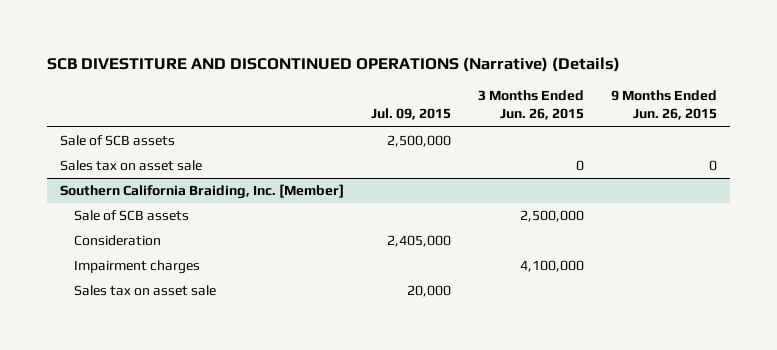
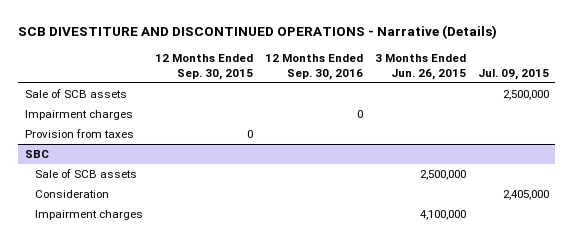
- SCB DIVESTITURE AND DISCONTINUED OPERATIONS (Narrative) (Details)
+ SCB DIVESTITURE AND DISCONTINUED OPERATIONS - Narrative (Details)
- | Jul. 09, 2015 | 3 Months Ended Jun. 26, 2015 | 9 Months Ended Jun. 26, 2015
+ | 12 Months Ended Sep. 30, 2015 | 12 Months Ended Sep. 30, 2016 | 3 Months Ended Jun. 26, 2015 | Jul. 09, 2015
- Sales tax on asset sale | | 0 | 0
- Southern California Braiding, Inc. [Member]
+ Impairment charges | | 0 | |
+ Provision from taxes | 0 | | |
+ SBC
- Sales tax on asset sale | 20,000 | |

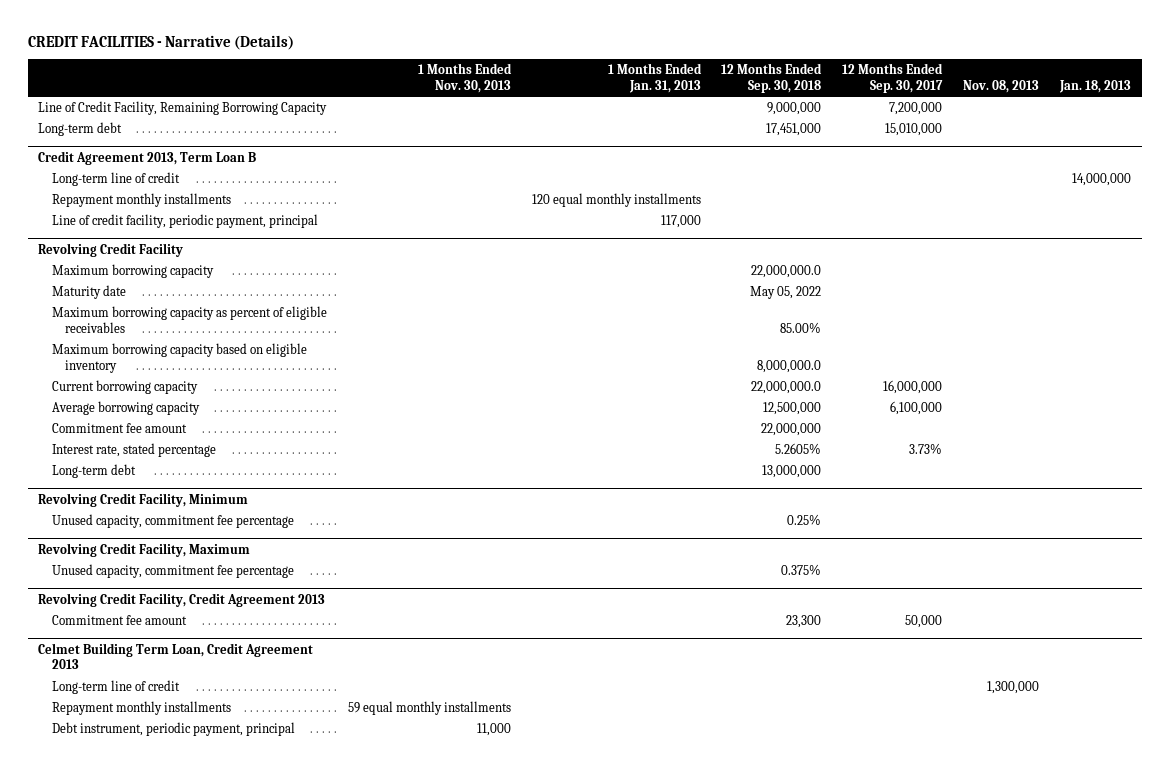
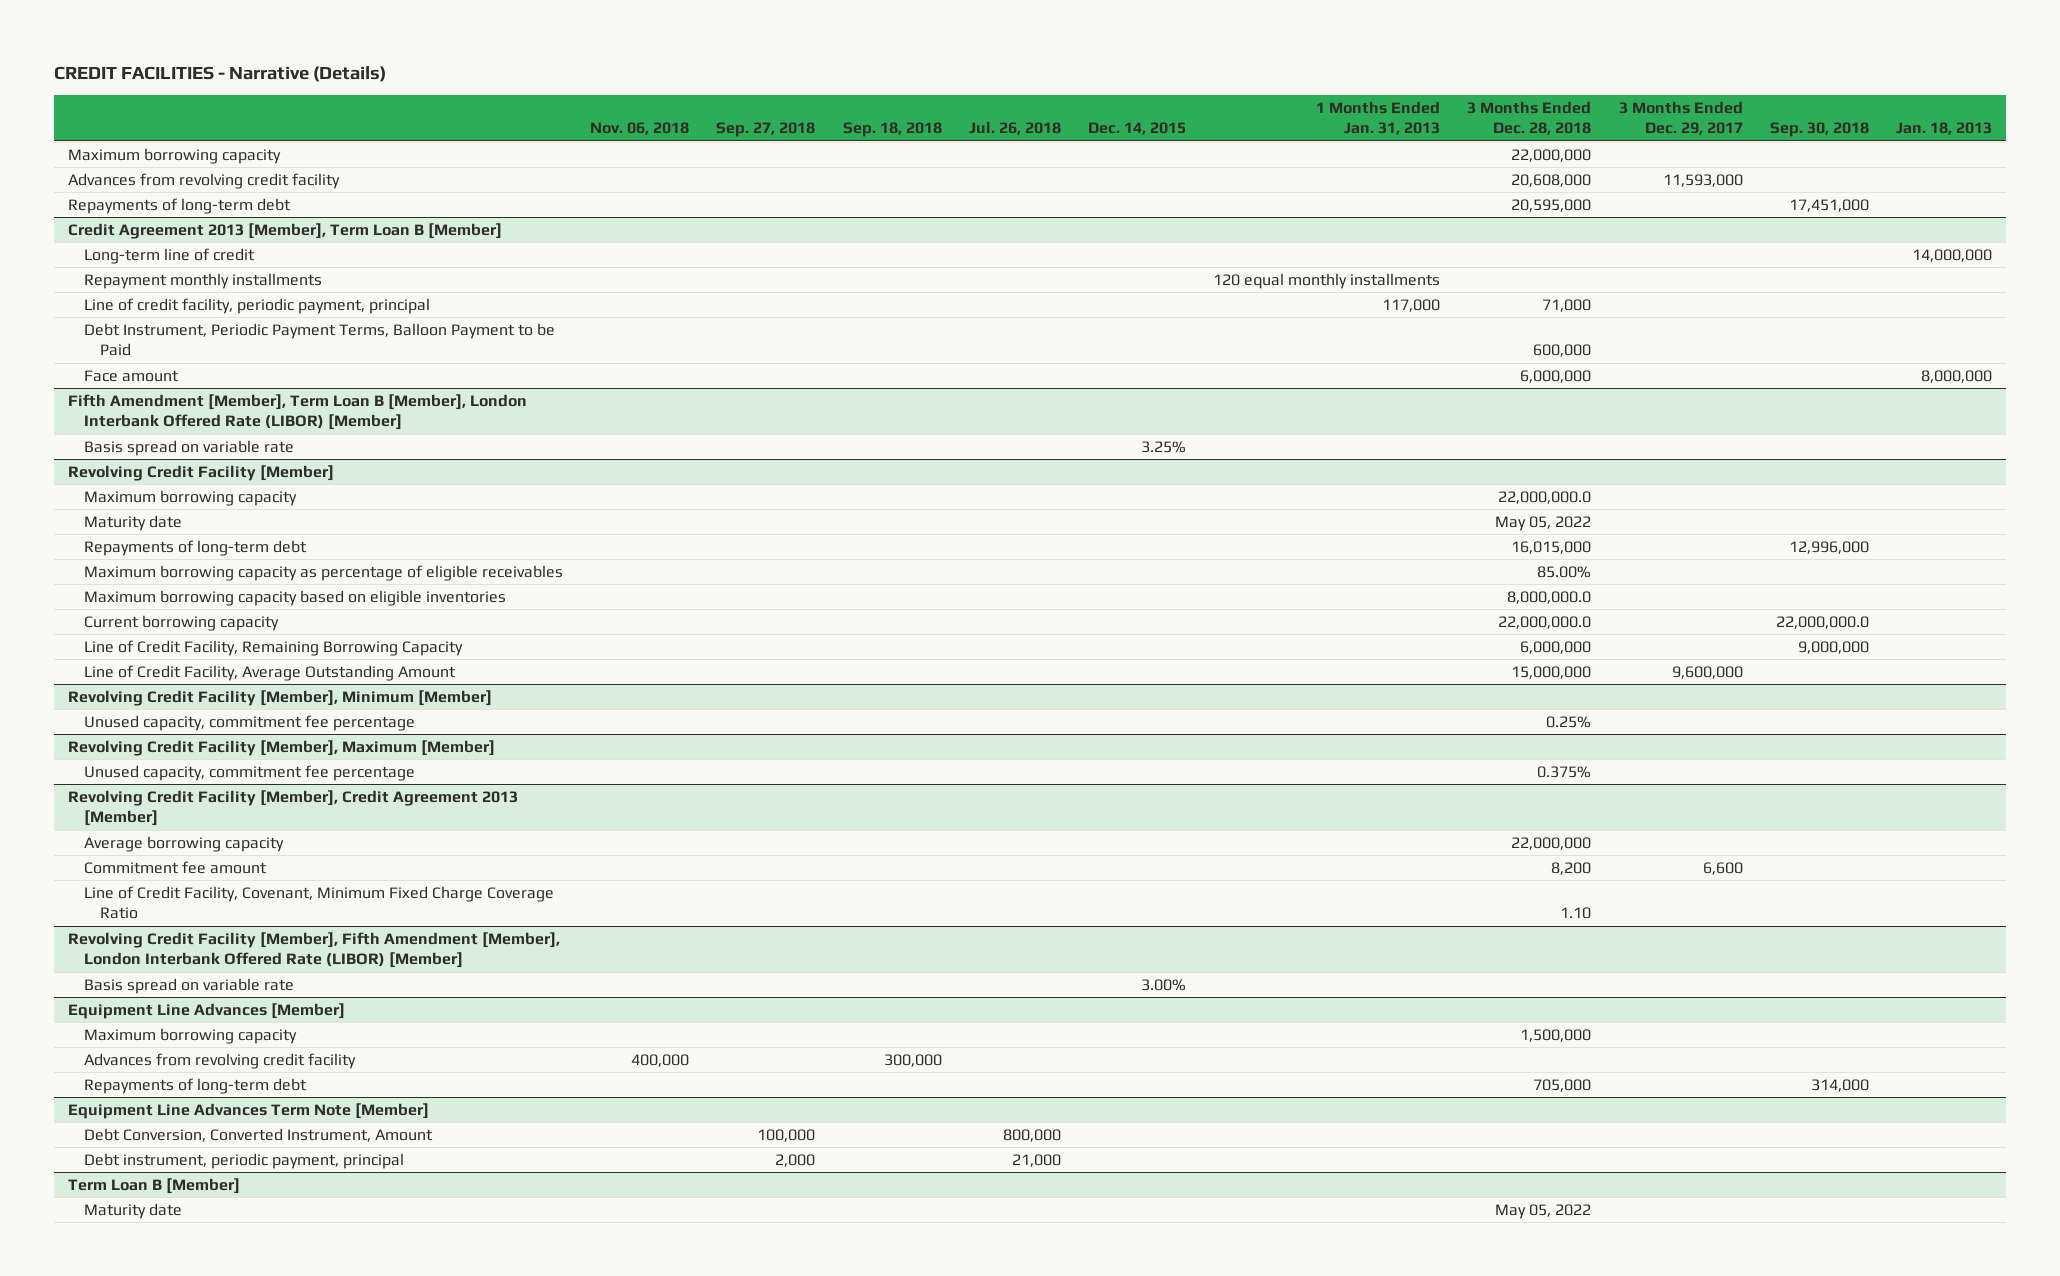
- | 1 Months Ended Nov. 30, 2013 | 1 Months Ended Jan. 31, 2013 | 12 Months Ended Sep. 30, 2018 | 12 Months Ended Sep. 30, 2017 | Nov. 08, 2013 | Jan. 18, 2013
+ | Nov. 06, 2018 | Sep. 27, 2018 | Sep. 18, 2018 | Jul. 26, 2018 | Dec. 14, 2015 | 1 Months Ended Jan. 31, 2013 | 3 Months Ended Dec. 28, 2018 | 3 Months Ended Dec. 29, 2017 | Sep. 30, 2018 | Jan. 18, 2013
- Line of Credit Facility, Remaining Borrowing Capacity | | | 9,000,000 | 7,200,000 | |
- Long-term debt | | | 17,451,000 | 15,010,000 | |
- Credit Agreement 2013, Term Loan B
+ Maximum borrowing capacity | | | | | | | 22,000,000 | | |
+ Advances from revolving credit facility | | | | | | | 20,608,000 | 11,593,000 | |
+ Repayments of long-term debt | | | | | | | 20,595,000 | | 17,451,000 |
+ Credit Agreement 2013 [Member], Term Loan B [Member]
- Revolving Credit Facility
+ Debt Instrument, Periodic Payment Terms, Balloon Payment to be Paid | | | | | | | 600,000 | | |
+ Face amount | | | | | | | 6,000,000 | | | 8,000,000
+ Fifth Amendment [Member], Term Loan B [Member], London Interbank Offered Rate (LIBOR) [Member]
+ Basis spread on variable rate | | | | | 3.25% | | | | |
+ Revolving Credit Facility [Member]
- Maximum borrowing capacity as percent of eligible receivables | | | 85.00% | | |
- Maximum borrowing capacity based on eligible inventory | | | 8,000,000.0 | | |
+ Repayments of long-term debt | | | | | | | 16,015,000 | | 12,996,000 |
+ Maximum borrowing capacity as percentage of eligible receivables | | | | | | | 85.00% | | |
+ Maximum borrowing capacity based on eligible inventories | | | | | | | 8,000,000.0 | | |
- Average borrowing capacity | | | 12,500,000 | 6,100,000 | |
- Commitment fee amount | | | 22,000,000 | | |
- Interest rate, stated percentage | | | 5.2605% | 3.73% | |
- Long-term debt | | | 13,000,000 | | |
- Revolving Credit Facility, Minimum
+ Line of Credit Facility, Remaining Borrowing Capacity | | | | | | | 6,000,000 | | 9,000,000 |
+ Line of Credit Facility, Average Outstanding Amount | | | | | | | 15,000,000 | 9,600,000 | |
+ Revolving Credit Facility [Member], Minimum [Member]
- Revolving Credit Facility, Maximum
+ Revolving Credit Facility [Member], Maximum [Member]
- Revolving Credit Facility, Credit Agreement 2013
+ Revolving Credit Facility [Member], Credit Agreement 2013 [Member]
+ Average borrowing capacity | | | | | | | 22,000,000 | | |
- Celmet Building Term Loan, Credit Agreement 2013
- Long-term line of credit | | | | | 1,300,000 |
- Repayment monthly installments | 59 equal monthly installments | | | | |
- Debt instrument, periodic payment, principal | 11,000 | | | | |
+ Line of Credit Facility, Covenant, Minimum Fixed Charge Coverage Ratio | | | | | | | 1.10 | | |
+ Revolving Credit Facility [Member], Fifth Amendment [Member], London Interbank Offered Rate (LIBOR) [Member]
+ Basis spread on variable rate | | | | | 3.00% | | | | |
+ Equipment Line Advances [Member]
+ Maximum borrowing capacity | | | | | | | 1,500,000 | | |
+ Advances from revolving credit facility | 400,000 | | 300,000 | | | | | | |
+ Repayments of long-term debt | | | | | | | 705,000 | | 314,000 |
+ Equipment Line Advances Term Note [Member]
+ Debt Conversion, Converted Instrument, Amount | | 100,000 | | 800,000 | | | | | |
+ Debt instrument, periodic payment, principal | | 2,000 | | 21,000 | | | | | |
+ Term Loan B [Member]
+ Maturity date | | | | | | | May 05, 2022 | | |

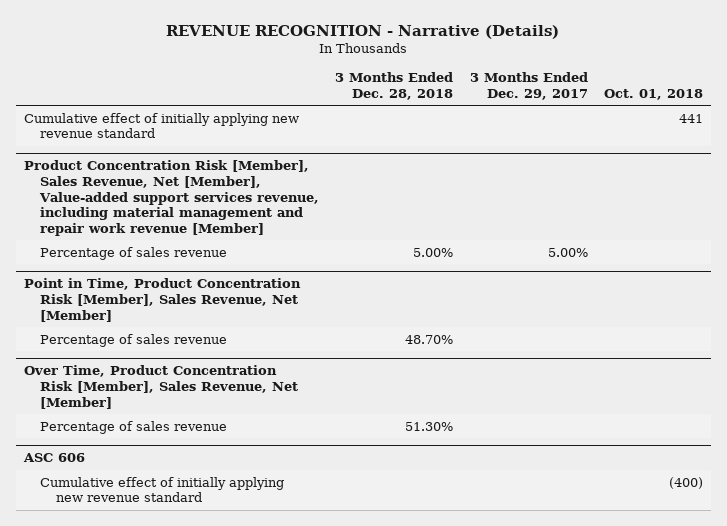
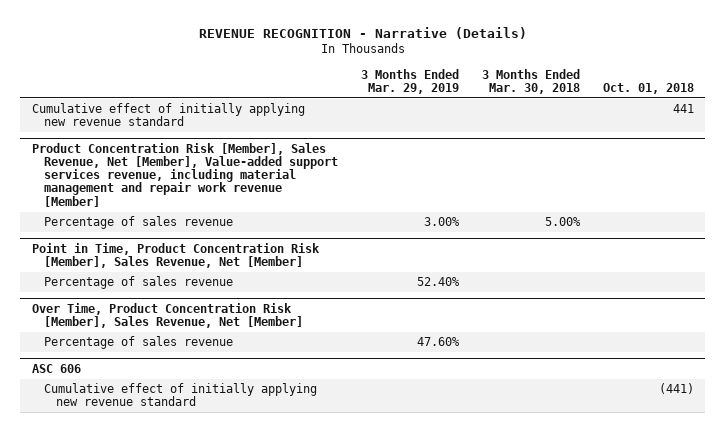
- | 3 Months Ended Dec. 28, 2018 | 3 Months Ended Dec. 29, 2017 | Oct. 01, 2018
+ | 3 Months Ended Mar. 29, 2019 | 3 Months Ended Mar. 30, 2018 | Oct. 01, 2018
@ ASC 606
- Cumulative effect of initially applying new revenue standard | | | (400)
+ Cumulative effect of initially applying new revenue standard | | | (441)

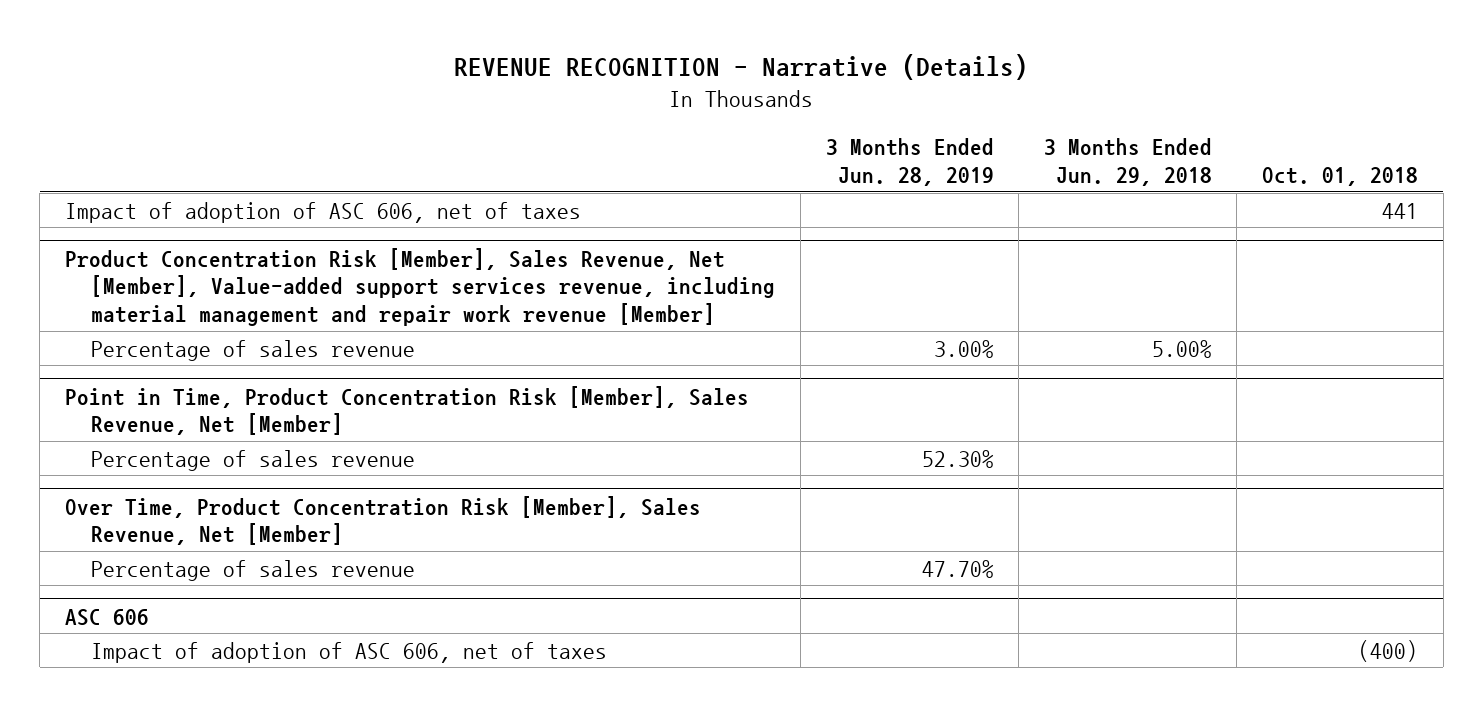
- | 3 Months Ended Mar. 29, 2019 | 3 Months Ended Mar. 30, 2018 | Oct. 01, 2018
+ | 3 Months Ended Jun. 28, 2019 | 3 Months Ended Jun. 29, 2018 | Oct. 01, 2018
- Cumulative effect of initially applying new revenue standard | | | 441
+ Impact of adoption of ASC 606, net of taxes | | | 441
@ ASC 606
- Cumulative effect of initially applying new revenue standard | | | (441)
+ Impact of adoption of ASC 606, net of taxes | | | (400)

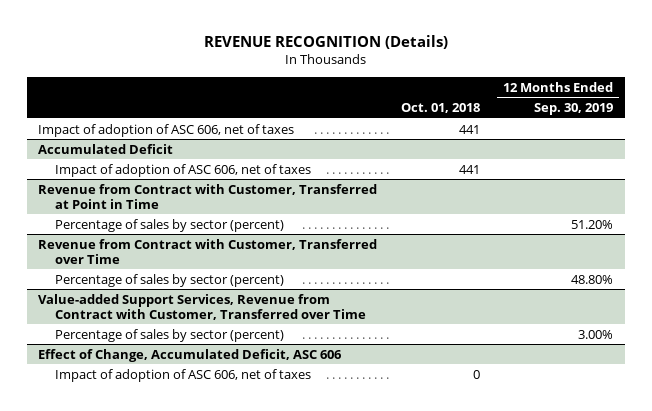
- REVENUE RECOGNITION - Narrative (Details)
+ REVENUE RECOGNITION (Details)
- | 3 Months Ended Jun. 28, 2019 | 3 Months Ended Jun. 29, 2018 | Oct. 01, 2018
+ | Oct. 01, 2018 | 12 Months Ended Sep. 30, 2019
- Product Concentration Risk [Member], Sales Revenue, Net [Member], Value-added support services revenue, including material management and repair work revenue [Member]
- Percentage of sales revenue | 3.00% | 5.00% |
- Point in Time, Product Concentration Risk [Member], Sales Revenue, Net [Member]
- Percentage of sales revenue | 52.30% | |
- Over Time, Product Concentration Risk [Member], Sales Revenue, Net [Member]
- Percentage of sales revenue | 47.70% | |
- ASC 606
- Impact of adoption of ASC 606, net of taxes | | | (400)
+ Accumulated Deficit
+ Impact of adoption of ASC 606, net of taxes | 441 |
+ Revenue from Contract with Customer, Transferred at Point in Time
+ Percentage of sales by sector (percent) | | 51.20%
+ Revenue from Contract with Customer, Transferred over Time
+ Percentage of sales by sector (percent) | | 48.80%
+ Value-added Support Services, Revenue from Contract with Customer, Transferred over Time
+ Percentage of sales by sector (percent) | | 3.00%
+ Effect of Change, Accumulated Deficit, ASC 606
+ Impact of adoption of ASC 606, net of taxes | 0 |

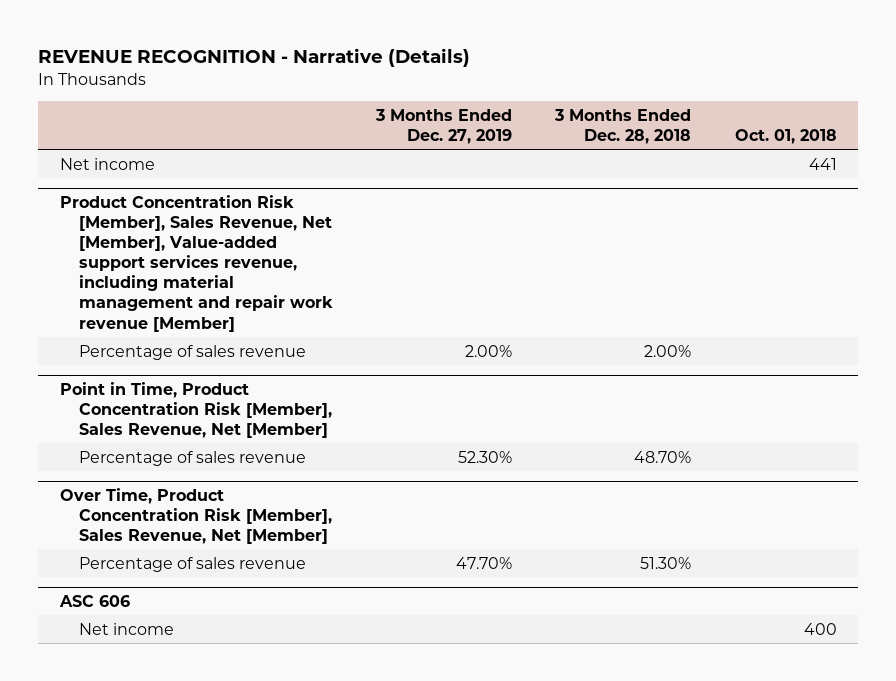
- REVENUE RECOGNITION (Details)
+ REVENUE RECOGNITION - Narrative (Details)
- | Oct. 01, 2018 | 12 Months Ended Sep. 30, 2019
+ | 3 Months Ended Dec. 27, 2019 | 3 Months Ended Dec. 28, 2018 | Oct. 01, 2018
- Impact of adoption of ASC 606, net of taxes | 441 |
- Accumulated Deficit
- Impact of adoption of ASC 606, net of taxes | 441 |
- Revenue from Contract with Customer, Transferred at Point in Time
- Percentage of sales by sector (percent) | | 51.20%
- Revenue from Contract with Customer, Transferred over Time
- Percentage of sales by sector (percent) | | 48.80%
- Value-added Support Services, Revenue from Contract with Customer, Transferred over Time
- Percentage of sales by sector (percent) | | 3.00%
- Effect of Change, Accumulated Deficit, ASC 606
- Impact of adoption of ASC 606, net of taxes | 0 |
+ Net income | | | 441
+ Product Concentration Risk [Member], Sales Revenue, Net [Member], Value-added support services revenue, including material management and repair work revenue [Member]
+ Percentage of sales revenue | 2.00% | 2.00% |
+ Point in Time, Product Concentration Risk [Member], Sales Revenue, Net [Member]
+ Percentage of sales revenue | 52.30% | 48.70% |
+ Over Time, Product Concentration Risk [Member], Sales Revenue, Net [Member]
+ Percentage of sales revenue | 47.70% | 51.30% |
+ ASC 606
+ Net income | | | 400

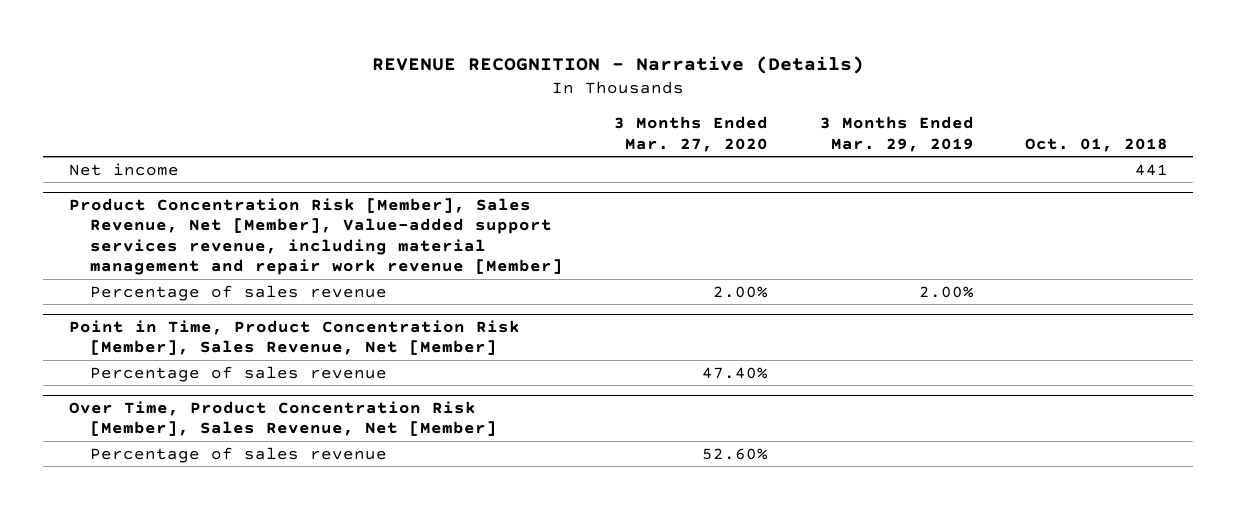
- | 3 Months Ended Dec. 27, 2019 | 3 Months Ended Dec. 28, 2018 | Oct. 01, 2018
+ | 3 Months Ended Mar. 27, 2020 | 3 Months Ended Mar. 29, 2019 | Oct. 01, 2018
- ASC 606
- Net income | | | 400

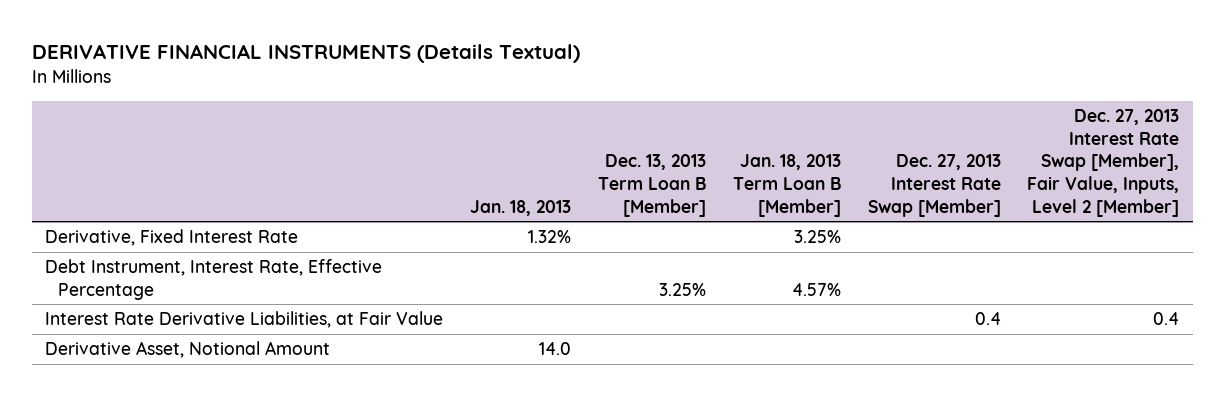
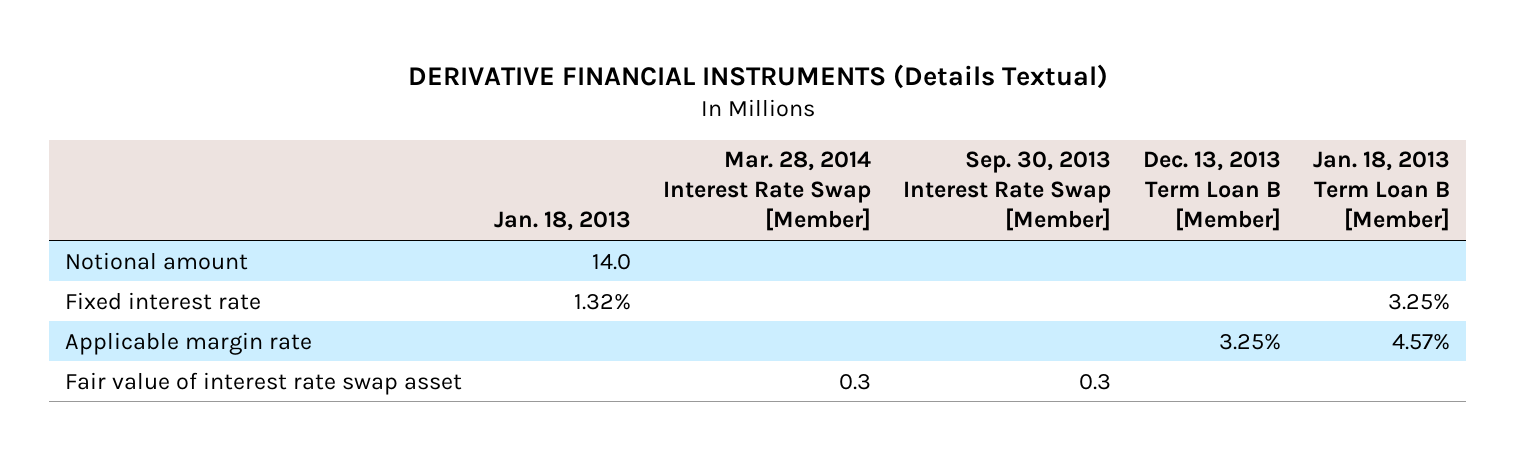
- | Jan. 18, 2013 | Dec. 13, 2013 Term Loan B [Member] | Jan. 18, 2013 Term Loan B [Member] | Dec. 27, 2013 Interest Rate Swap [Member] | Dec. 27, 2013 Interest Rate Swap [Member], Fair Value, Inputs, Level 2 [Member]
+ | Jan. 18, 2013 | Mar. 28, 2014 Interest Rate Swap [Member] | Sep. 30, 2013 Interest Rate Swap [Member] | Dec. 13, 2013 Term Loan B [Member] | Jan. 18, 2013 Term Loan B [Member]
- Derivative, Fixed Interest Rate | 1.32% | | 3.25% | |
- Debt Instrument, Interest Rate, Effective Percentage | | 3.25% | 4.57% | |
- Interest Rate Derivative Liabilities, at Fair Value | | | | 0.4 | 0.4
- Derivative Asset, Notional Amount | 14.0 | | | |
+ Notional amount | 14.0 | | | |
+ Fixed interest rate | 1.32% | | | | 3.25%
+ Applicable margin rate | | | | 3.25% | 4.57%
+ Fair value of interest rate swap asset | | 0.3 | 0.3 | |

